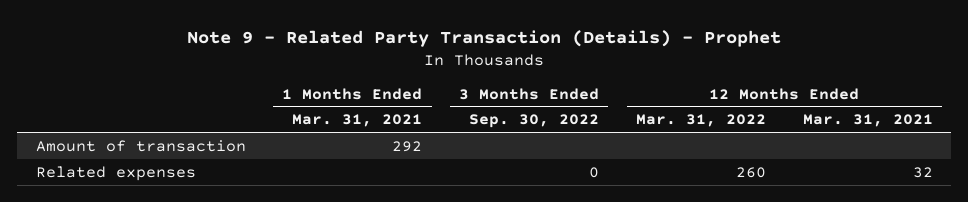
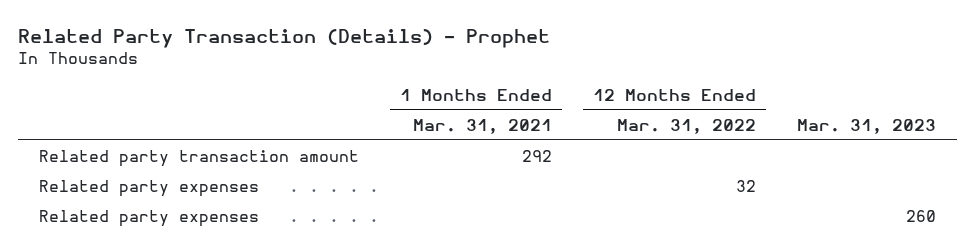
- Note 9 - Related Party Transaction (Details) - Prophet
+ Related Party Transaction (Details) - Prophet
- | 1 Months Ended Mar. 31, 2021 | 3 Months Ended Sep. 30, 2022 | 12 Months Ended Mar. 31, 2022 | 12 Months Ended Mar. 31, 2021
+ | 1 Months Ended Mar. 31, 2021 | 12 Months Ended Mar. 31, 2022 | Mar. 31, 2023
- Amount of transaction | 292 | | |
- Related expenses | | 0 | 260 | 32
+ Related party transaction amount | 292 | |
+ Related party expenses | | 32 |
+ Related party expenses | | | 260

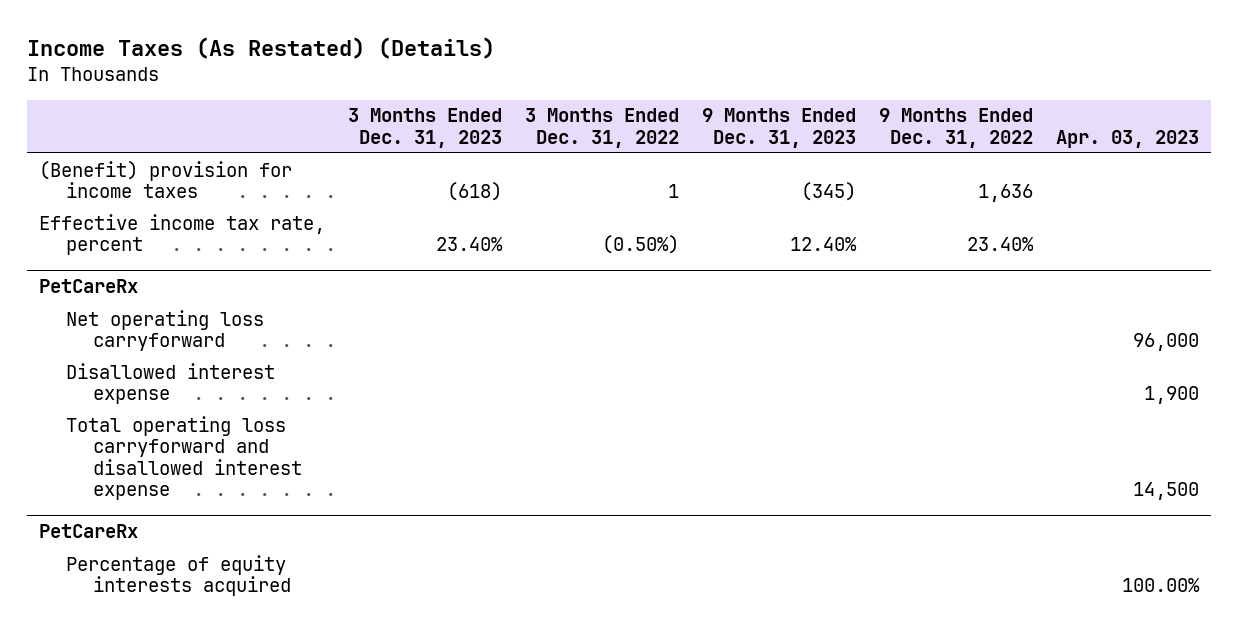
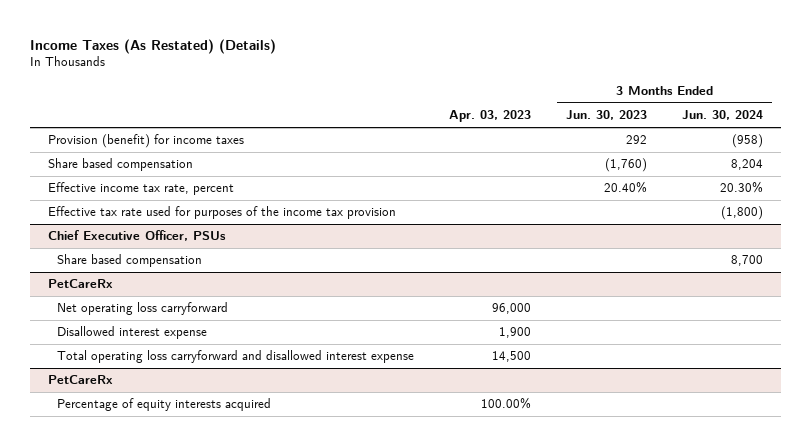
- | 3 Months Ended Dec. 31, 2023 | 3 Months Ended Dec. 31, 2022 | 9 Months Ended Dec. 31, 2023 | 9 Months Ended Dec. 31, 2022 | Apr. 03, 2023
+ | Apr. 03, 2023 | 3 Months Ended Jun. 30, 2023 | 3 Months Ended Jun. 30, 2024
- (Benefit) provision for income taxes | (618) | 1 | (345) | 1,636 |
+ Provision (benefit) for income taxes | | 292 | (958)
+ Share based compensation | | (1,760) | 8,204
+ Effective tax rate used for purposes of the income tax provision | | | (1,800)
+ Chief Executive Officer, PSUs
+ Share based compensation | | | 8,700

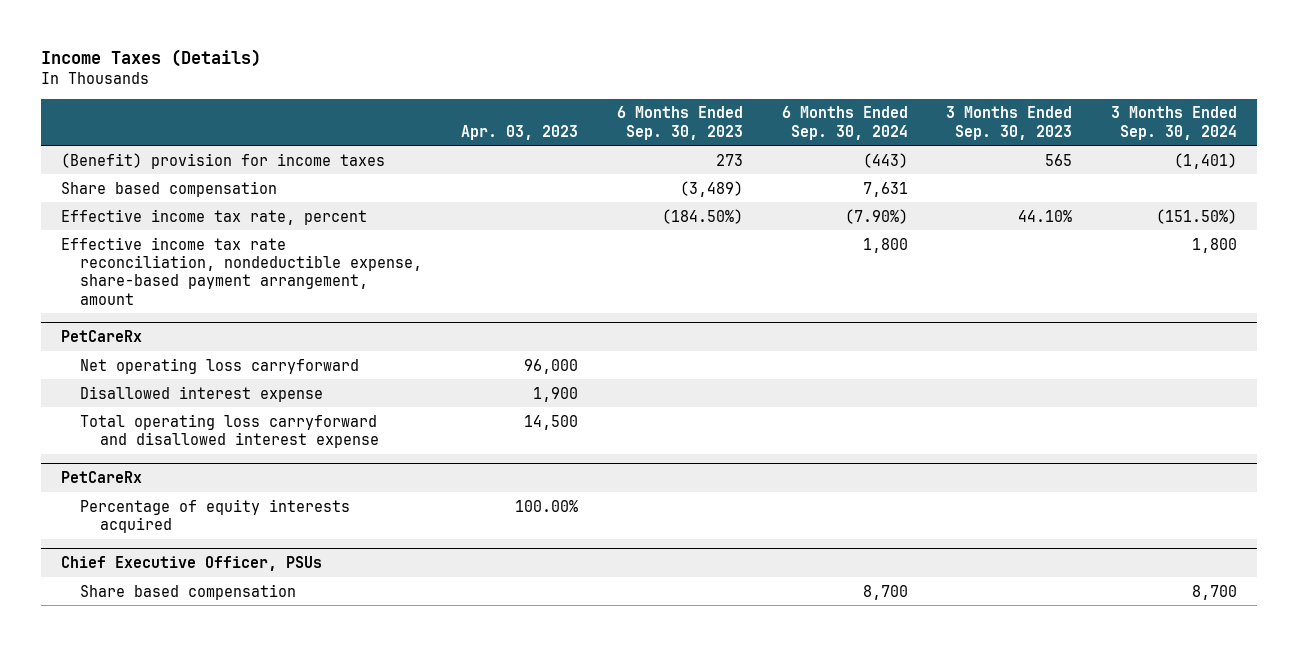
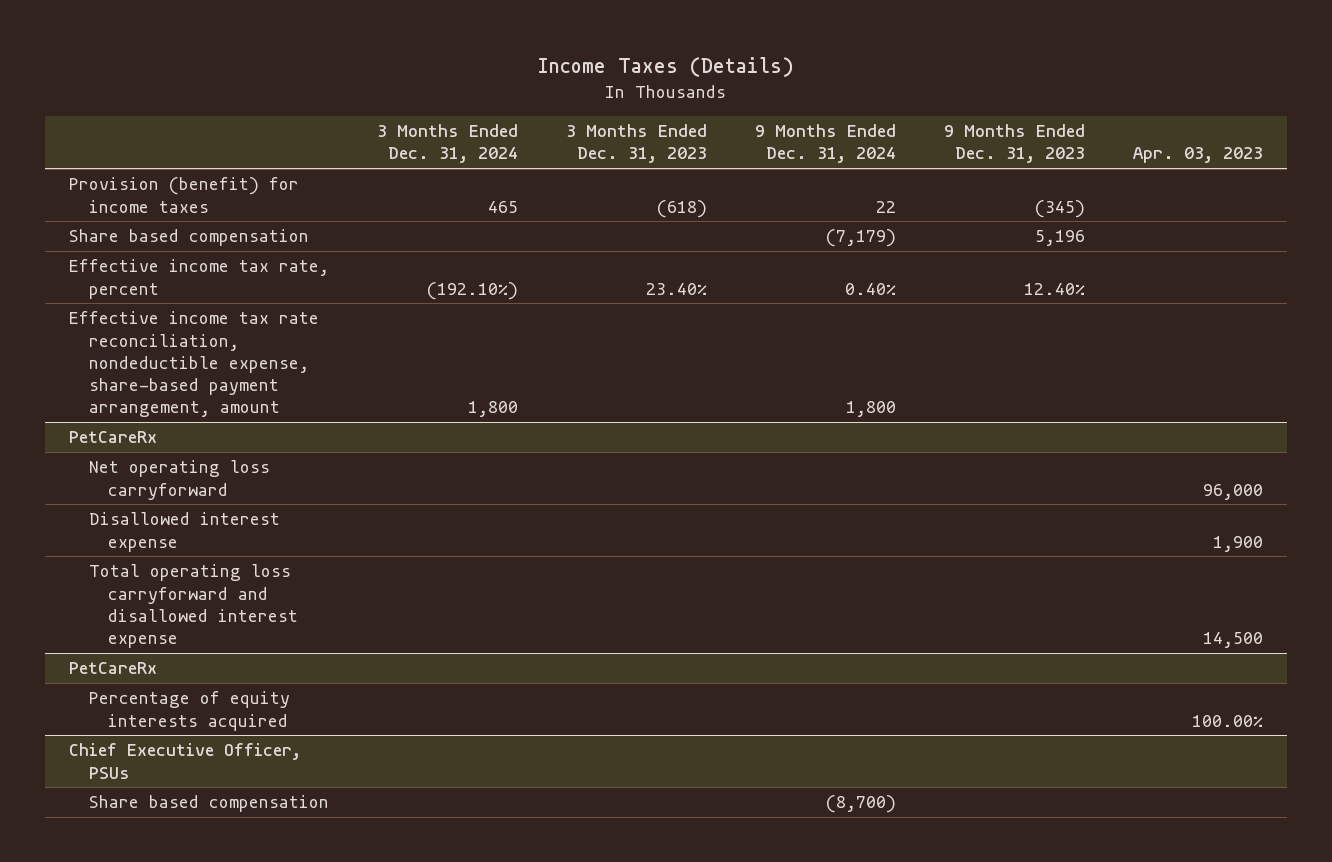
- | Apr. 03, 2023 | 6 Months Ended Sep. 30, 2023 | 6 Months Ended Sep. 30, 2024 | 3 Months Ended Sep. 30, 2023 | 3 Months Ended Sep. 30, 2024
+ | 3 Months Ended Dec. 31, 2024 | 3 Months Ended Dec. 31, 2023 | 9 Months Ended Dec. 31, 2024 | 9 Months Ended Dec. 31, 2023 | Apr. 03, 2023
- (Benefit) provision for income taxes | | 273 | (443) | 565 | (1,401)
+ Provision (benefit) for income taxes | 465 | (618) | 22 | (345) |

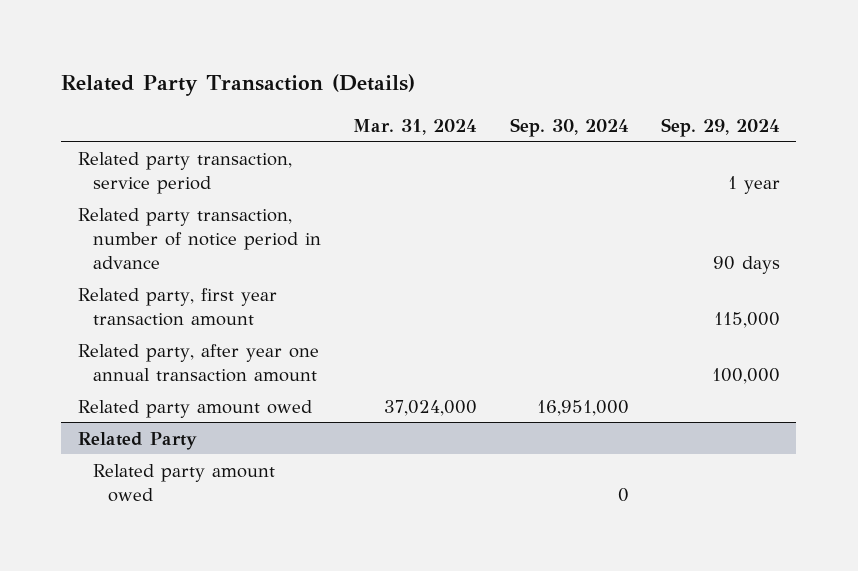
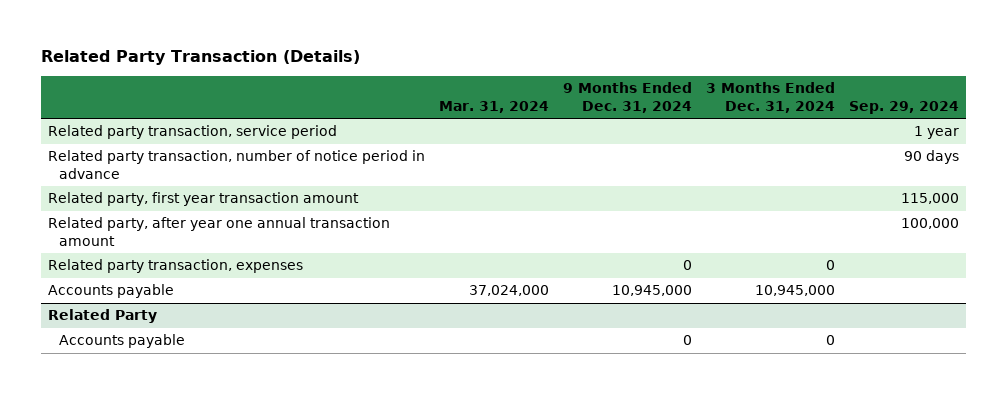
- | Mar. 31, 2024 | Sep. 30, 2024 | Sep. 29, 2024
+ | Mar. 31, 2024 | 9 Months Ended Dec. 31, 2024 | 3 Months Ended Dec. 31, 2024 | Sep. 29, 2024
- Related party amount owed | 37,024,000 | 16,951,000 |
+ Related party transaction, expenses | | 0 | 0 |
+ Accounts payable | 37,024,000 | 10,945,000 | 10,945,000 |
@ Related Party
- Related party amount owed | | 0 |
+ Accounts payable | | 0 | 0 |

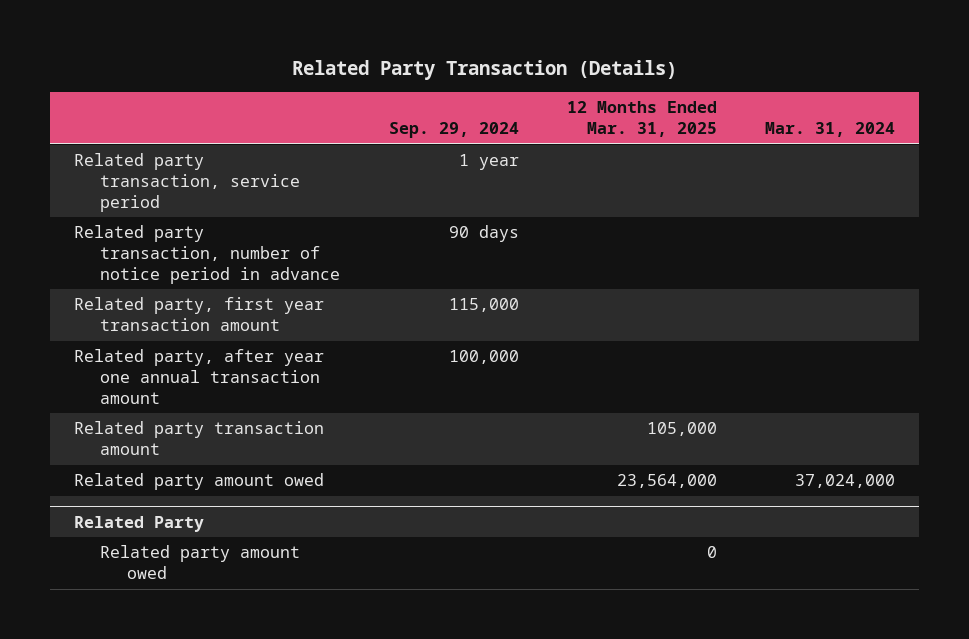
- | Mar. 31, 2024 | 9 Months Ended Dec. 31, 2024 | 3 Months Ended Dec. 31, 2024 | Sep. 29, 2024
+ | Sep. 29, 2024 | 12 Months Ended Mar. 31, 2025 | Mar. 31, 2024
- Related party transaction, expenses | | 0 | 0 |
- Accounts payable | 37,024,000 | 10,945,000 | 10,945,000 |
+ Related party transaction amount | | 105,000 |
+ Related party amount owed | | 23,564,000 | 37,024,000
@ Related Party
- Accounts payable | | 0 | 0 |
+ Related party amount owed | | 0 |

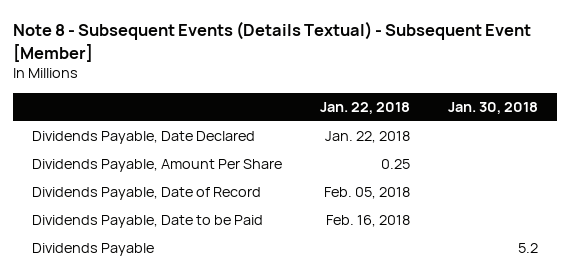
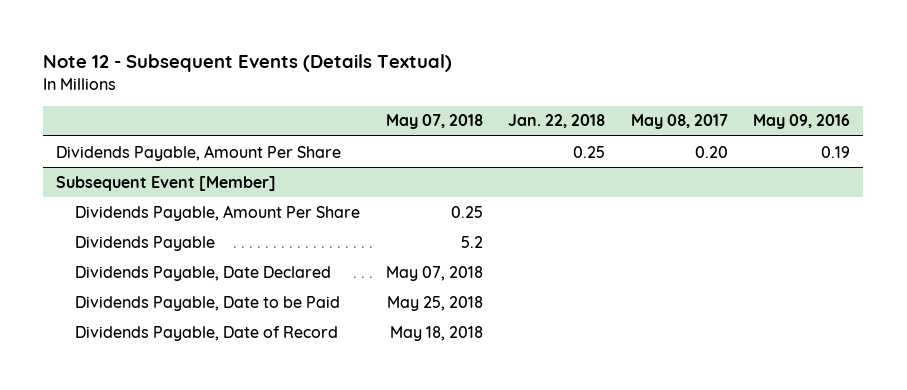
- Note 8 - Subsequent Events (Details Textual) - Subsequent Event [Member]
+ Note 12 - Subsequent Events (Details Textual)
- | Jan. 22, 2018 | Jan. 30, 2018
+ | May 07, 2018 | Jan. 22, 2018 | May 08, 2017 | May 09, 2016
- Dividends Payable, Date Declared | Jan. 22, 2018 |
- Dividends Payable, Date of Record | Feb. 05, 2018 |
- Dividends Payable, Date to be Paid | Feb. 16, 2018 |
- Dividends Payable | | 5.2
+ Subsequent Event [Member]
+ Dividends Payable, Amount Per Share | 0.25 | | |
+ Dividends Payable | 5.2 | | |
+ Dividends Payable, Date Declared | May 07, 2018 | | |
+ Dividends Payable, Date to be Paid | May 25, 2018 | | |
+ Dividends Payable, Date of Record | May 18, 2018 | | |

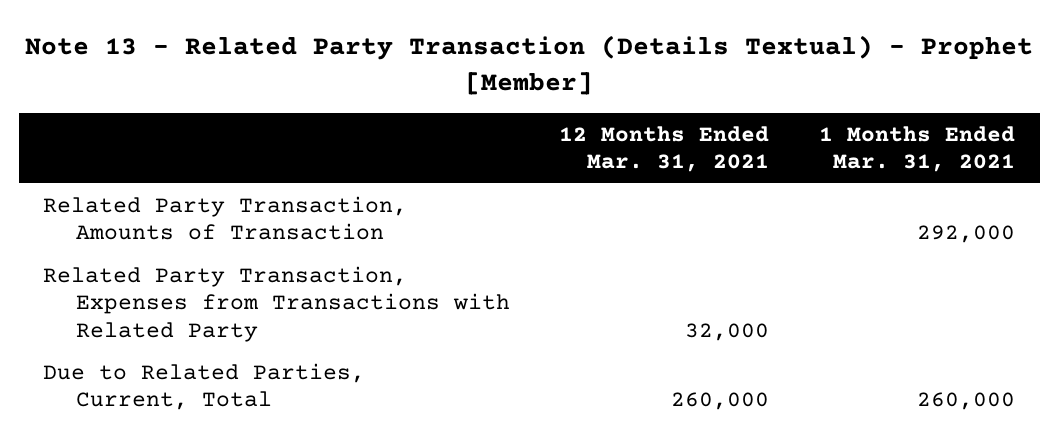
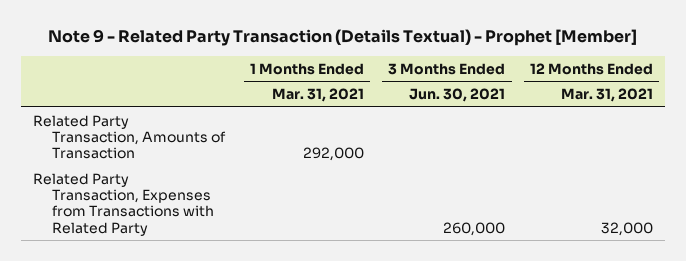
- Note 13 - Related Party Transaction (Details Textual) - Prophet [Member]
+ Note 9 - Related Party Transaction (Details Textual) - Prophet [Member]
- | 12 Months Ended Mar. 31, 2021 | 1 Months Ended Mar. 31, 2021
+ | 1 Months Ended Mar. 31, 2021 | 3 Months Ended Jun. 30, 2021 | 12 Months Ended Mar. 31, 2021
- Due to Related Parties, Current, Total | 260,000 | 260,000

